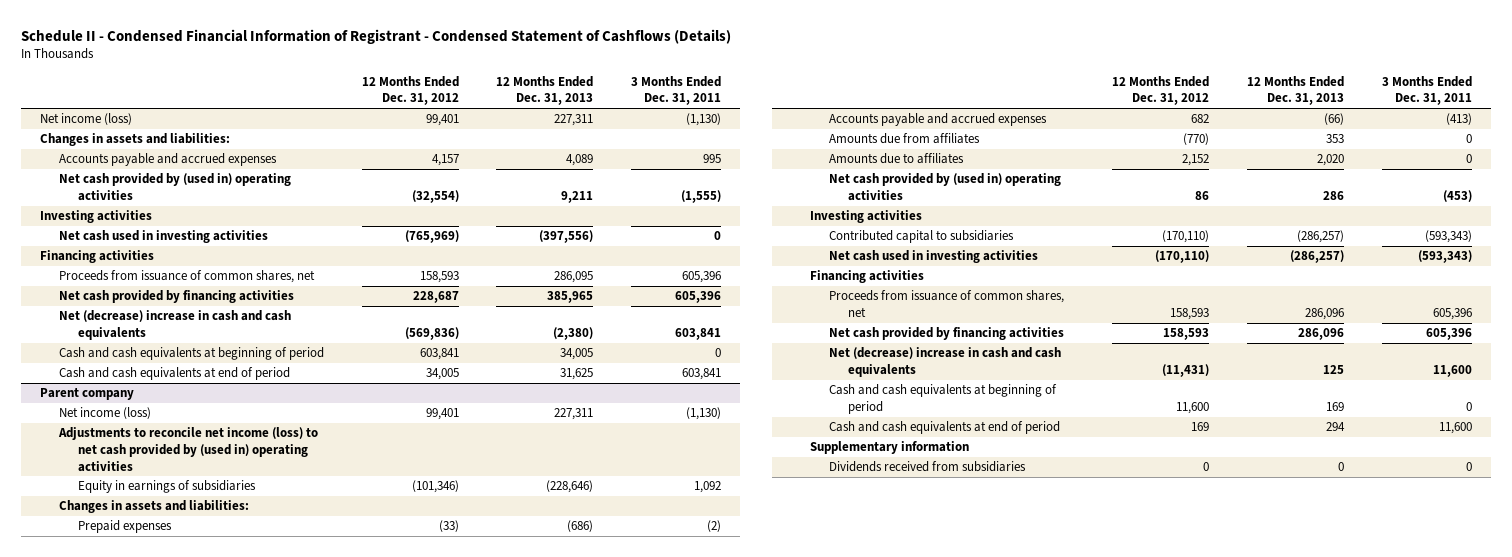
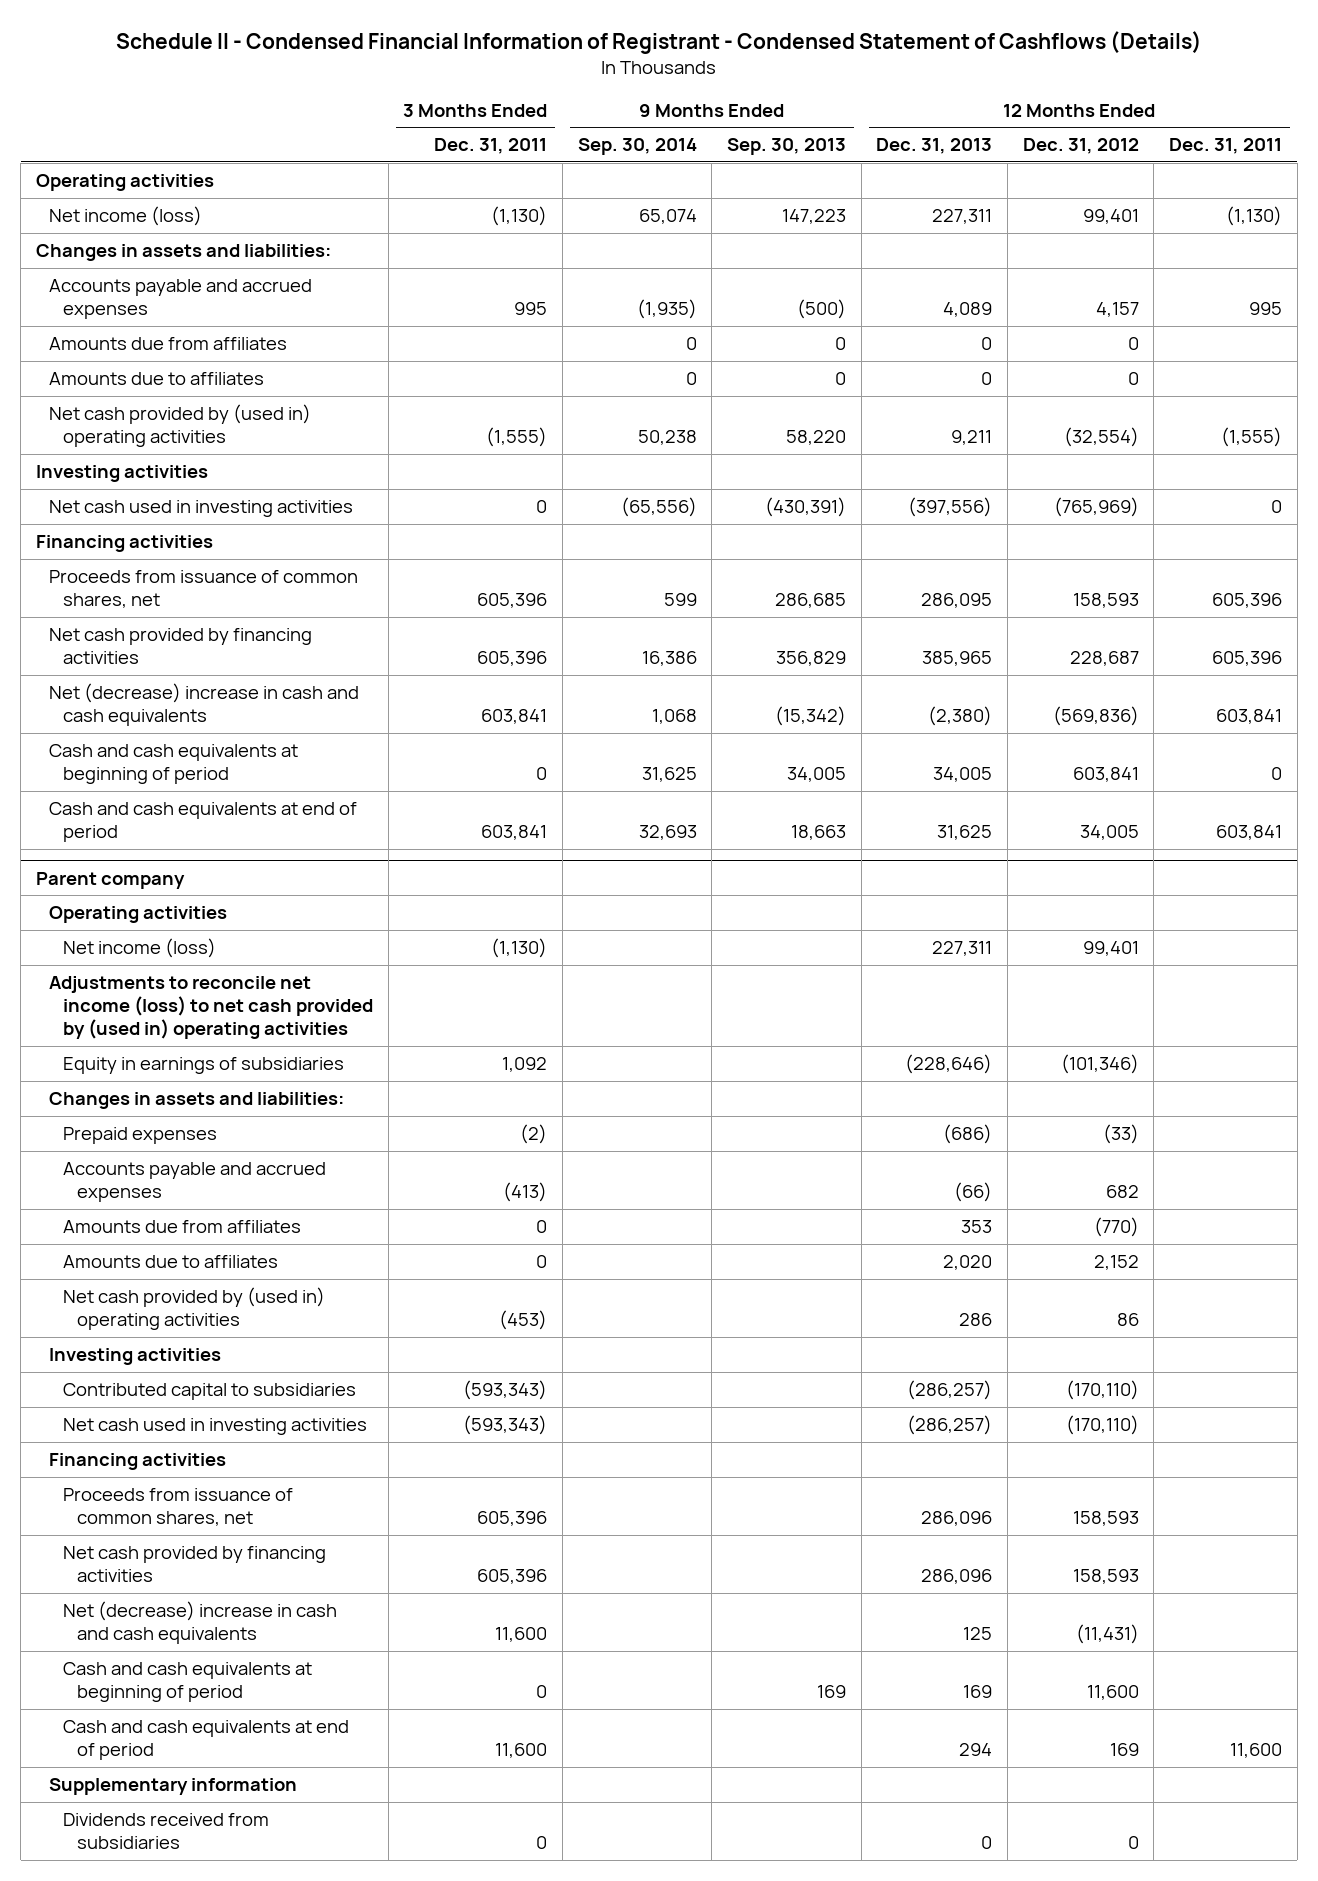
- | 12 Months Ended Dec. 31, 2012 | 12 Months Ended Dec. 31, 2013 | 3 Months Ended Dec. 31, 2011
+ | 3 Months Ended Dec. 31, 2011 | 9 Months Ended Sep. 30, 2014 | 9 Months Ended Sep. 30, 2013 | 12 Months Ended Dec. 31, 2013 | 12 Months Ended Dec. 31, 2012 | 12 Months Ended Dec. 31, 2011
+ Operating activities
+ Amounts due from affiliates | | 0 | 0 | 0 | 0 |
+ Amounts due to affiliates | | 0 | 0 | 0 | 0 |
@ Parent company
+ Operating activities

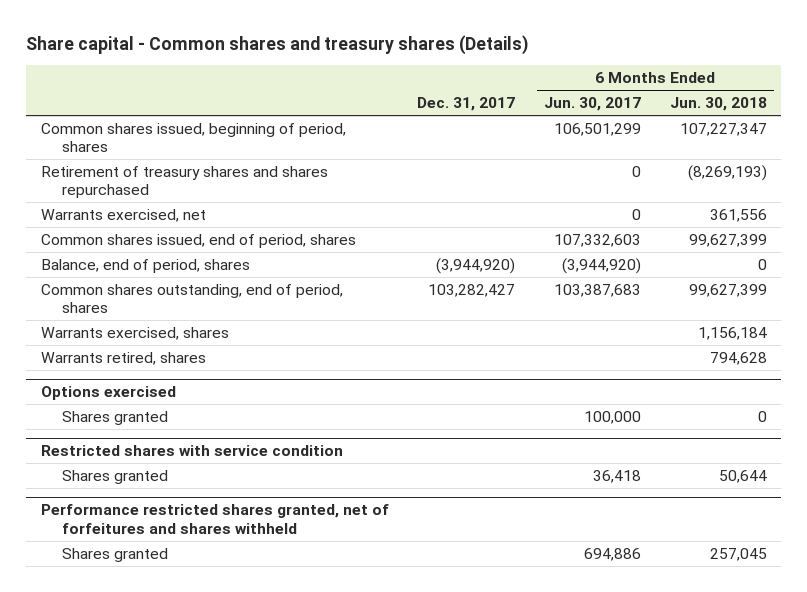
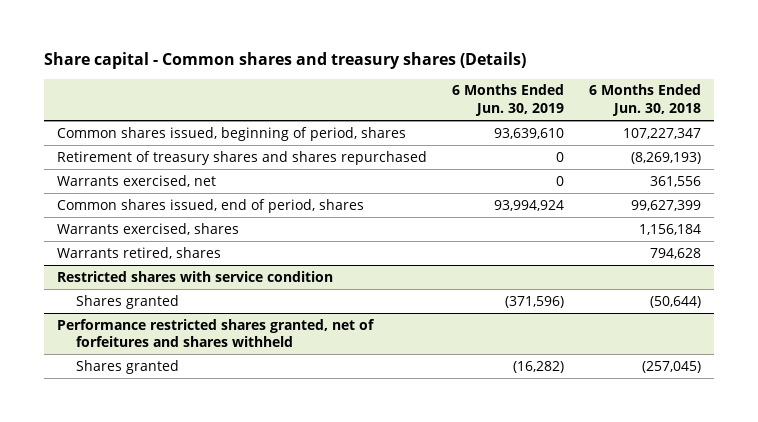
- | Dec. 31, 2017 | 6 Months Ended Jun. 30, 2017 | 6 Months Ended Jun. 30, 2018
+ | 6 Months Ended Jun. 30, 2019 | 6 Months Ended Jun. 30, 2018
- Balance, end of period, shares | (3,944,920) | (3,944,920) | 0
- Common shares outstanding, end of period, shares | 103,282,427 | 103,387,683 | 99,627,399
- Options exercised
- Shares granted | | 100,000 | 0
@ Restricted shares with service condition
- Shares granted | | 36,418 | 50,644
+ Shares granted | (371,596) | (50,644)
@ Performance restricted shares granted, net of forfeitures and shares withheld
- Shares granted | | 694,886 | 257,045
+ Shares granted | (16,282) | (257,045)

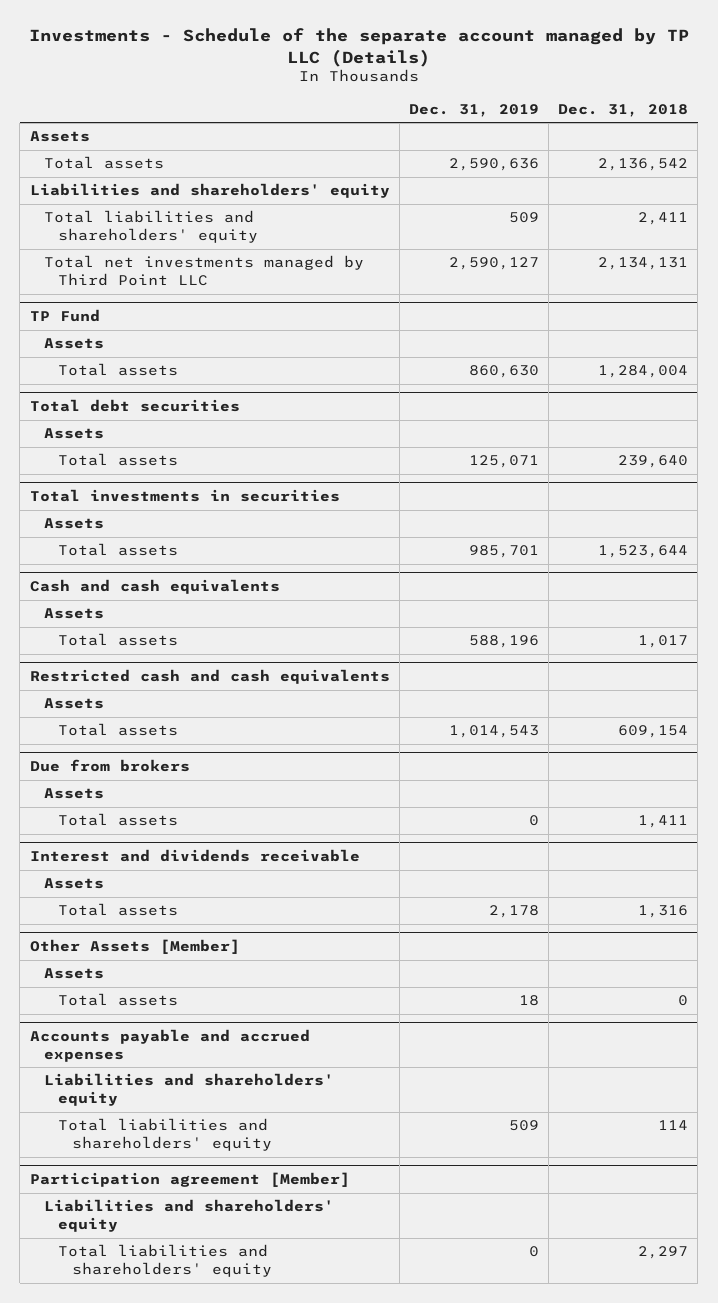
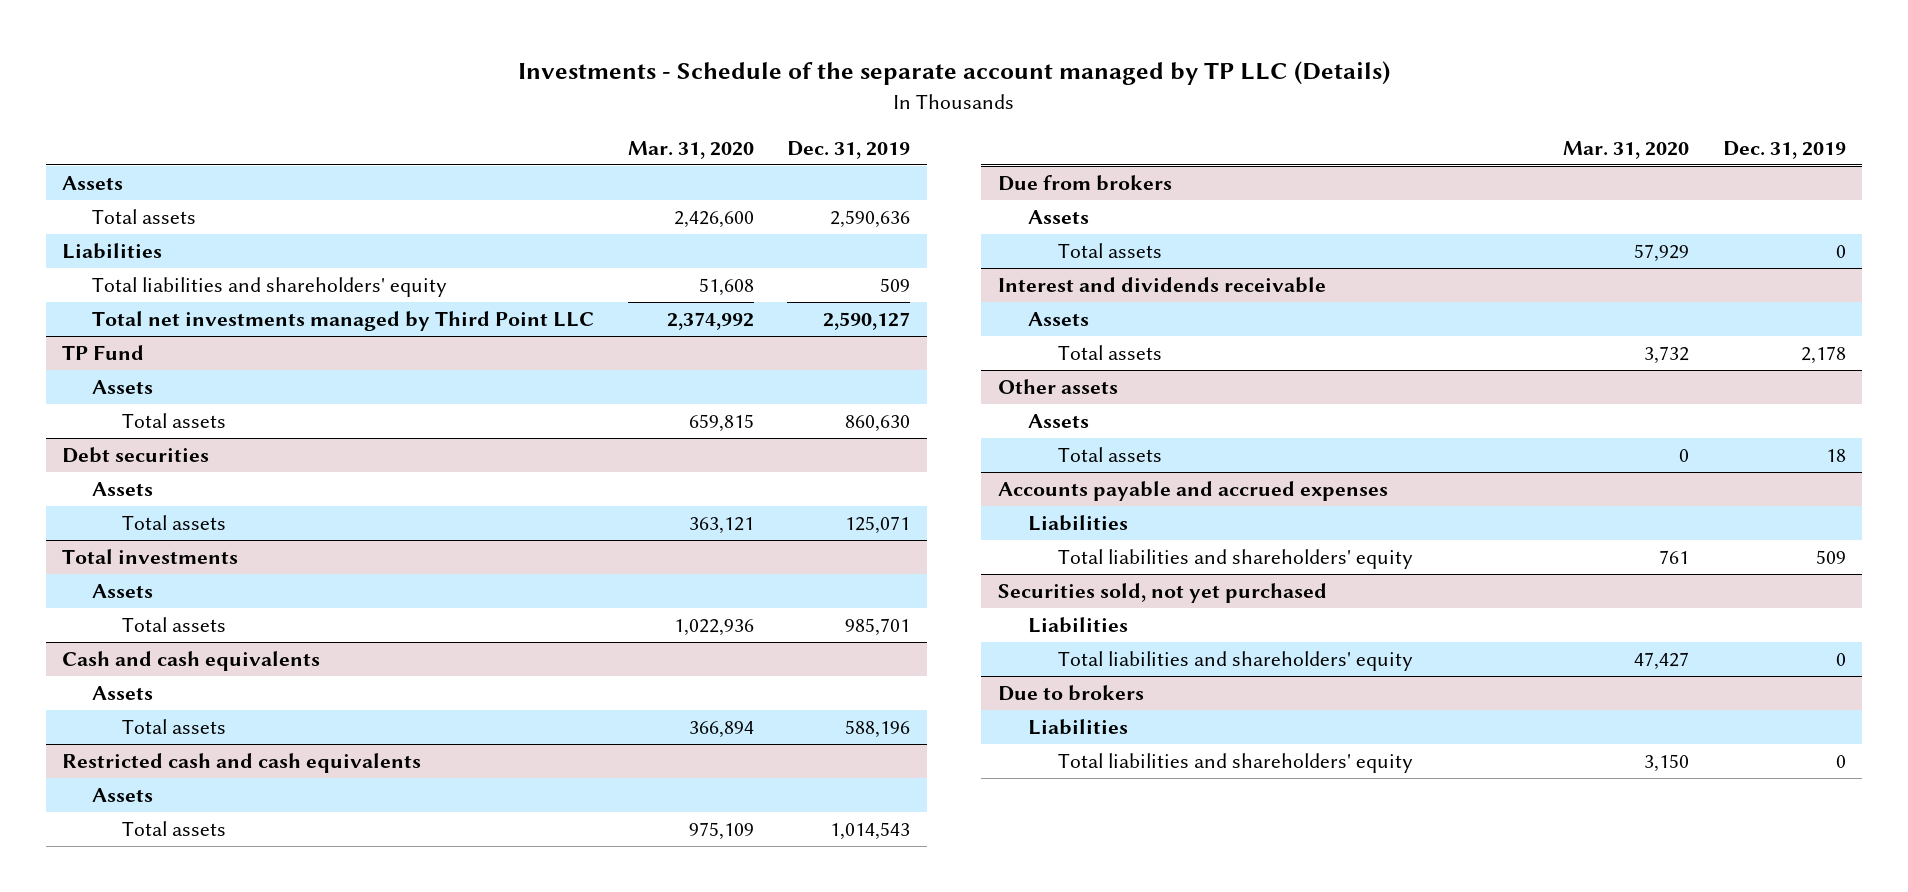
- | Dec. 31, 2019 | Dec. 31, 2018
+ | Mar. 31, 2020 | Dec. 31, 2019
- Liabilities and shareholders' equity
+ Liabilities
- Total debt securities
+ Debt securities
- Total investments in securities
+ Total investments
- Other Assets [Member]
+ Other assets
@ Accounts payable and accrued expenses
- Liabilities and shareholders' equity
+ Liabilities
- Participation agreement [Member]
- Liabilities and shareholders' equity
+ Securities sold, not yet purchased
+ Liabilities
+ Due to brokers
+ Liabilities
+ Total liabilities and shareholders' equity | 3,150 | 0

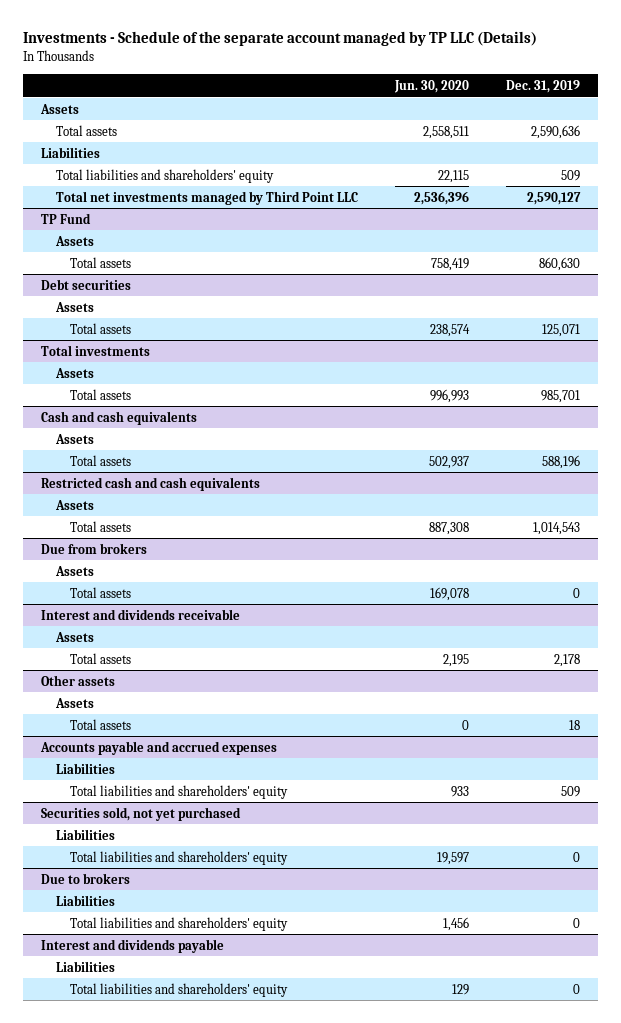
- | Mar. 31, 2020 | Dec. 31, 2019
+ | Jun. 30, 2020 | Dec. 31, 2019
+ Interest and dividends payable
+ Liabilities
+ Total liabilities and shareholders' equity | 129 | 0

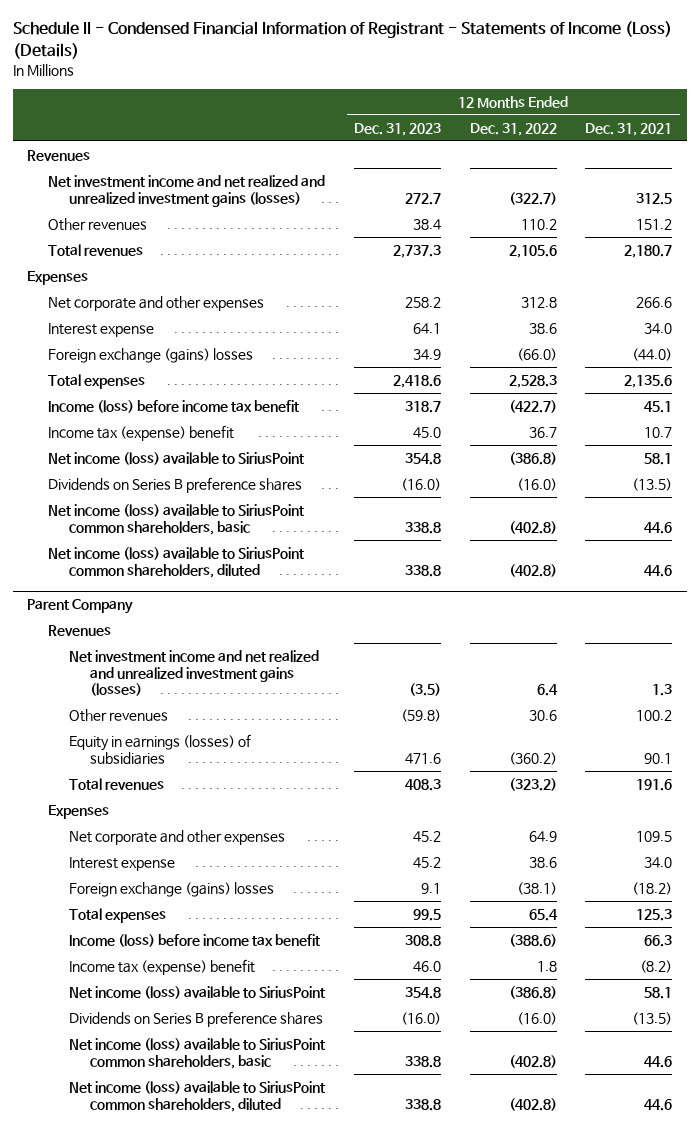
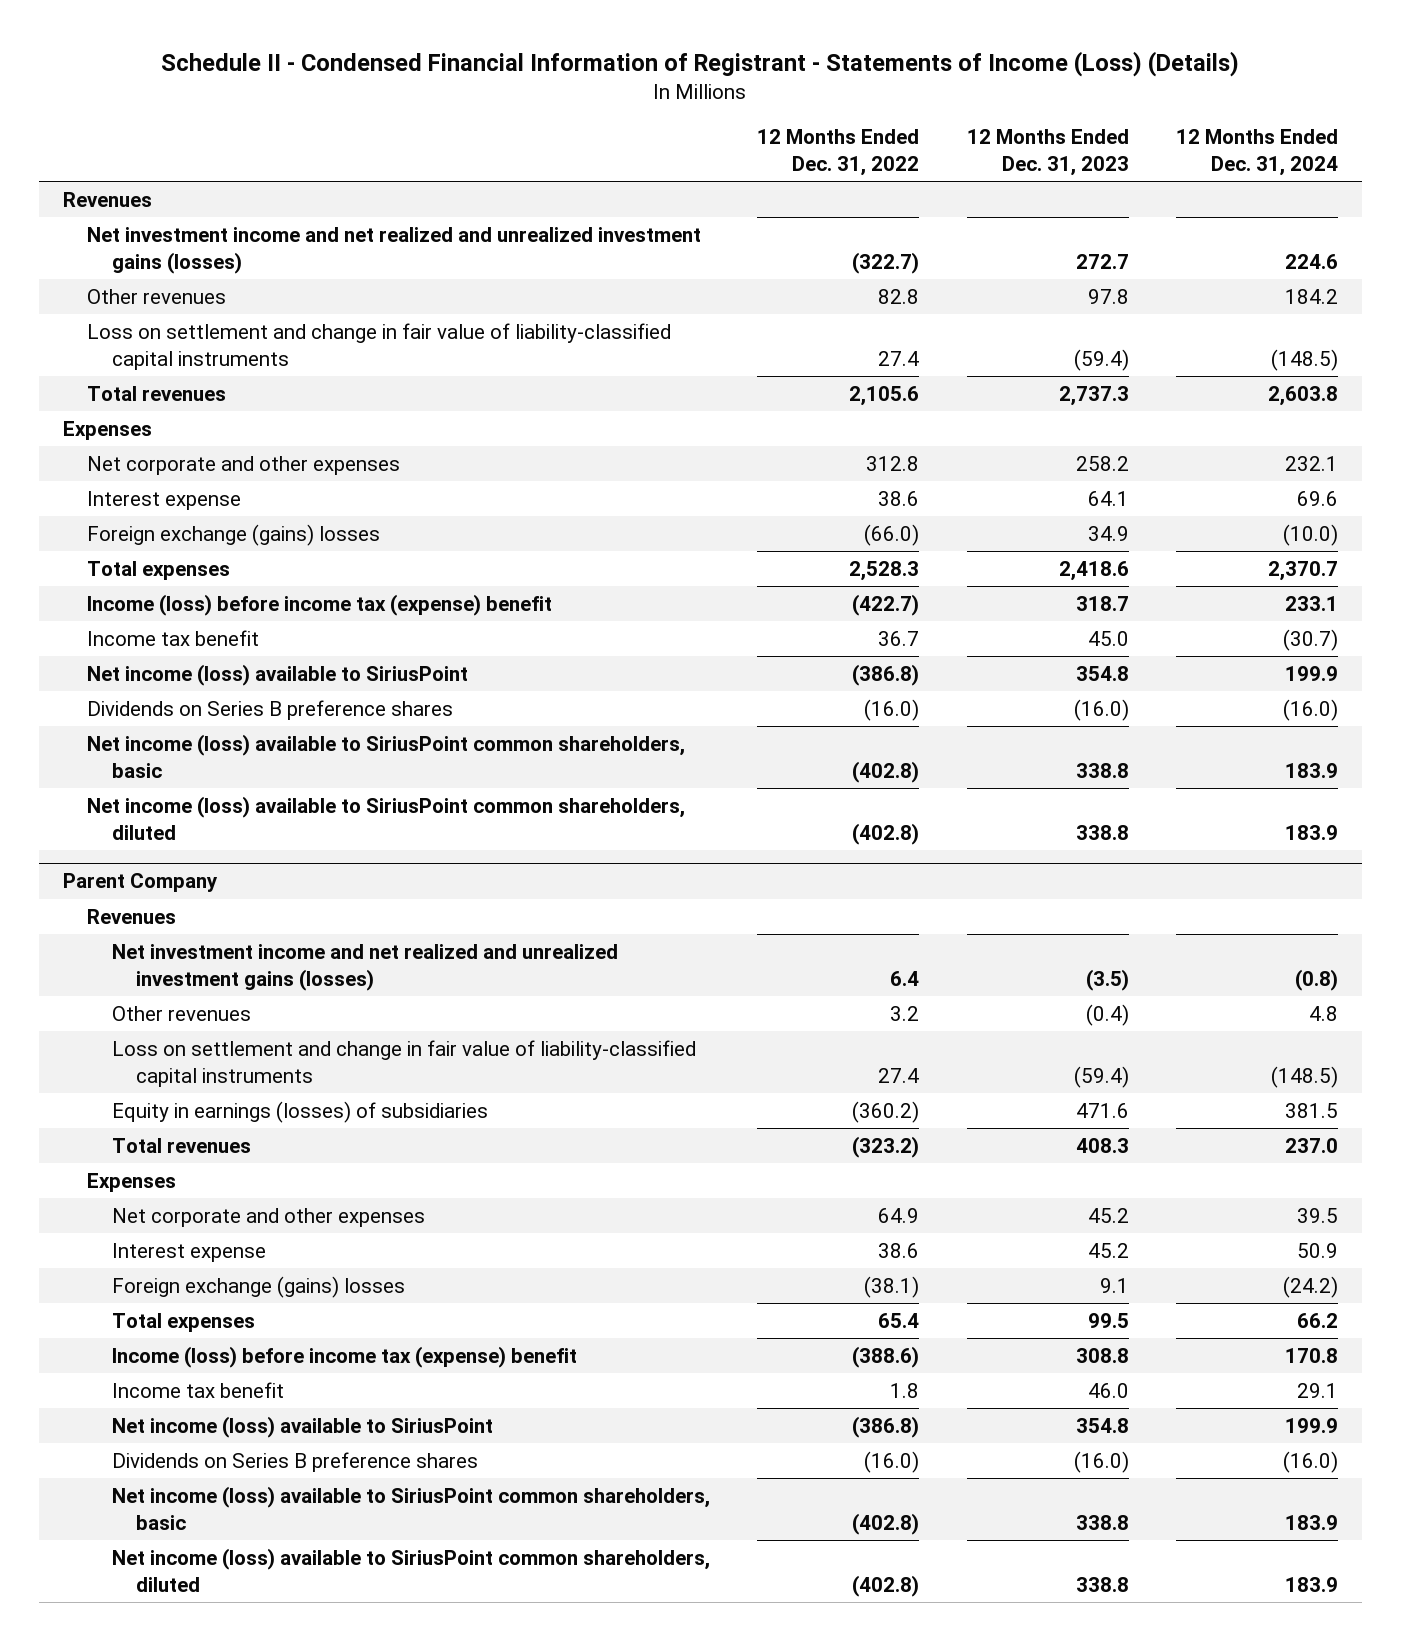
- | 12 Months Ended Dec. 31, 2023 | 12 Months Ended Dec. 31, 2022 | 12 Months Ended Dec. 31, 2021
+ | 12 Months Ended Dec. 31, 2022 | 12 Months Ended Dec. 31, 2023 | 12 Months Ended Dec. 31, 2024
- Other revenues | 38.4 | 110.2 | 151.2
+ Other revenues | 82.8 | 97.8 | 184.2
+ Loss on settlement and change in fair value of liability-classified capital instruments | 27.4 | (59.4) | (148.5)
- Income (loss) before income tax benefit | 318.7 | (422.7) | 45.1
- Income tax (expense) benefit | 45.0 | 36.7 | 10.7
+ Income (loss) before income tax (expense) benefit | (422.7) | 318.7 | 233.1
+ Income tax benefit | 36.7 | 45.0 | (30.7)
@ Parent Company
- Other revenues | (59.8) | 30.6 | 100.2
+ Other revenues | 3.2 | (0.4) | 4.8
+ Loss on settlement and change in fair value of liability-classified capital instruments | 27.4 | (59.4) | (148.5)
- Income (loss) before income tax benefit | 308.8 | (388.6) | 66.3
- Income tax (expense) benefit | 46.0 | 1.8 | (8.2)
+ Income (loss) before income tax (expense) benefit | (388.6) | 308.8 | 170.8
+ Income tax benefit | 1.8 | 46.0 | 29.1

